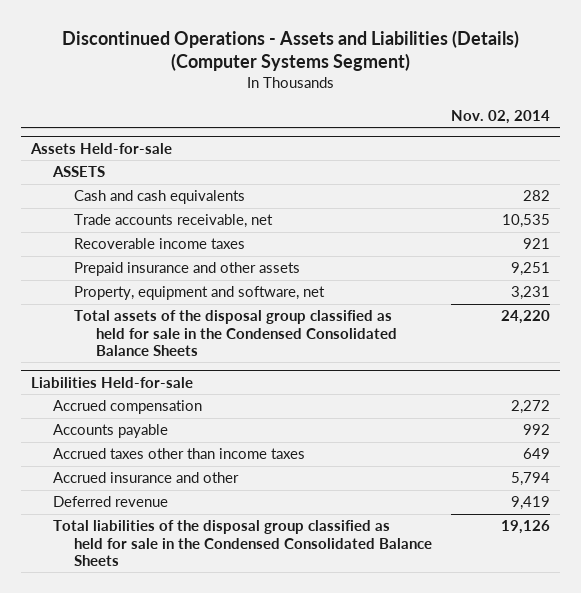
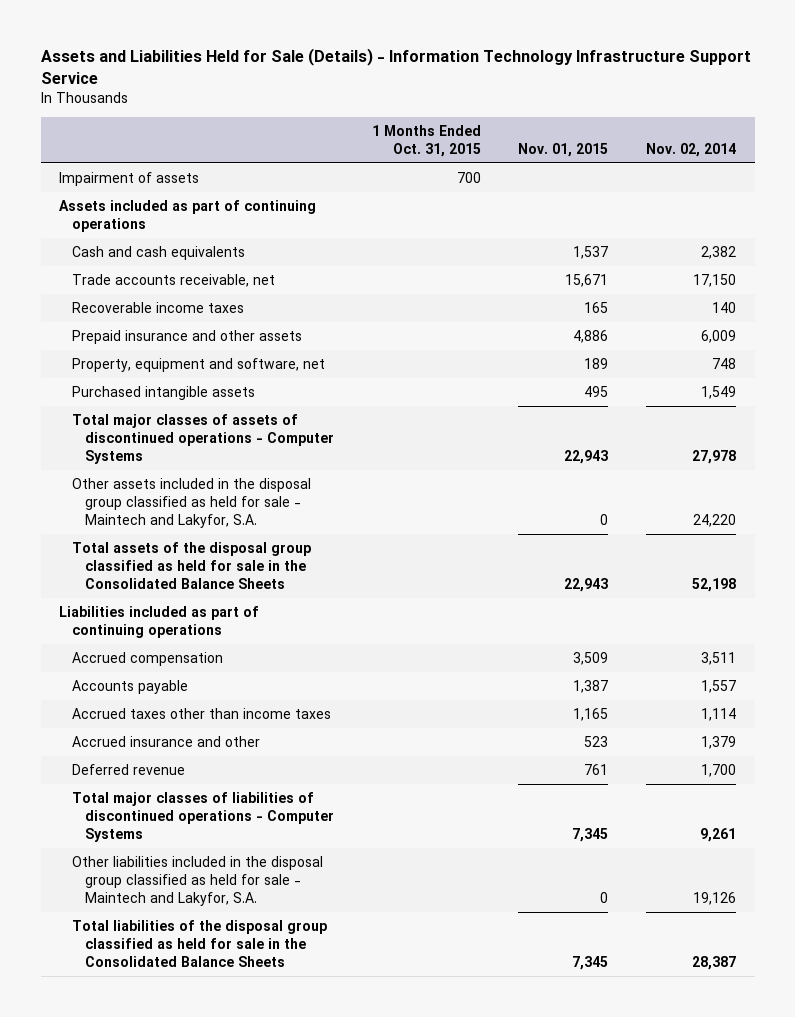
- Discontinued Operations - Assets and Liabilities (Details) (Computer Systems Segment)
+ Assets and Liabilities Held for Sale (Details) - Information Technology Infrastructure Support Service
- | Nov. 02, 2014
+ | 1 Months Ended Oct. 31, 2015 | Nov. 01, 2015 | Nov. 02, 2014
- Assets Held-for-sale
- ASSETS
- Cash and cash equivalents | 282
- Trade accounts receivable, net | 10,535
- Recoverable income taxes | 921
- Prepaid insurance and other assets | 9,251
- Property, equipment and software, net | 3,231
- Total assets of the disposal group classified as held for sale in the Condensed Consolidated Balance Sheets | 24,220
- Liabilities Held-for-sale
- Accrued compensation | 2,272
- Accounts payable | 992
- Accrued taxes other than income taxes | 649
- Accrued insurance and other | 5,794
- Deferred revenue | 9,419
- Total liabilities of the disposal group classified as held for sale in the Condensed Consolidated Balance Sheets | 19,126
+ Impairment of assets | 700 | |
+ Assets included as part of continuing operations
+ Cash and cash equivalents | | 1,537 | 2,382
+ Trade accounts receivable, net | | 15,671 | 17,150
+ Recoverable income taxes | | 165 | 140
+ Prepaid insurance and other assets | | 4,886 | 6,009
+ Property, equipment and software, net | | 189 | 748
+ Purchased intangible assets | | 495 | 1,549
+ Total major classes of assets of discontinued operations - Computer Systems | | 22,943 | 27,978
+ Other assets included in the disposal group classified as held for sale - Maintech and Lakyfor, S.A. | | 0 | 24,220
+ Total assets of the disposal group classified as held for sale in the Consolidated Balance Sheets | | 22,943 | 52,198
+ Liabilities included as part of continuing operations
+ Accrued compensation | | 3,509 | 3,511
+ Accounts payable | | 1,387 | 1,557
+ Accrued taxes other than income taxes | | 1,165 | 1,114
+ Accrued insurance and other | | 523 | 1,379
+ Deferred revenue | | 761 | 1,700
+ Total major classes of liabilities of discontinued operations - Computer Systems | | 7,345 | 9,261
+ Other liabilities included in the disposal group classified as held for sale - Maintech and Lakyfor, S.A. | | 0 | 19,126
+ Total liabilities of the disposal group classified as held for sale in the Consolidated Balance Sheets | | 7,345 | 28,387

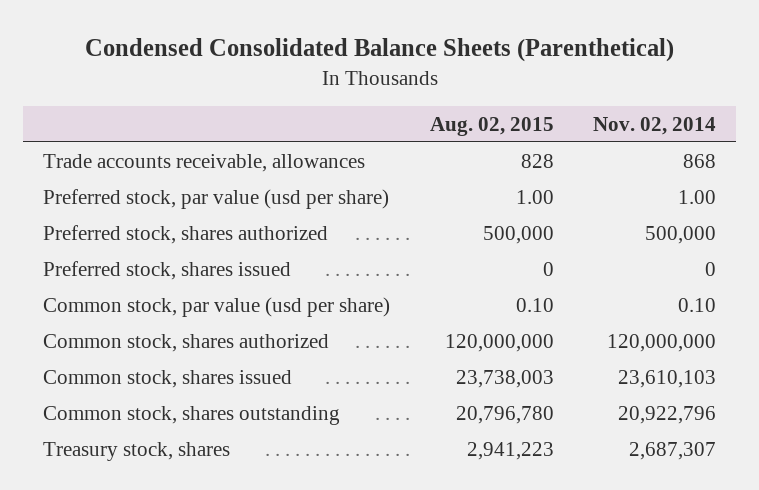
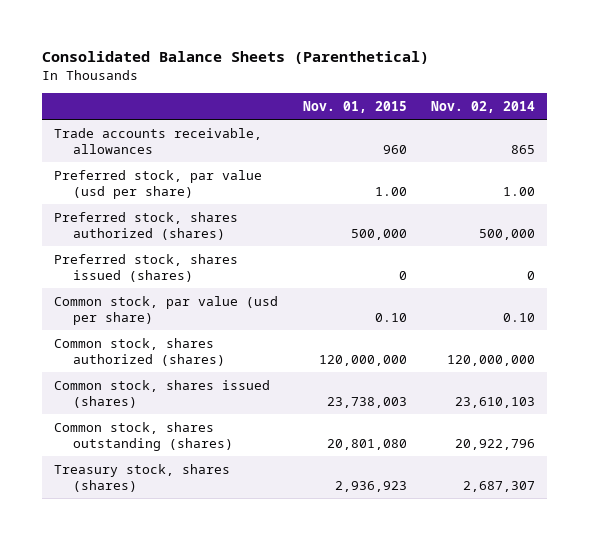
- Condensed Consolidated Balance Sheets (Parenthetical)
+ Consolidated Balance Sheets (Parenthetical)
- | Aug. 02, 2015 | Nov. 02, 2014
+ | Nov. 01, 2015 | Nov. 02, 2014
- Trade accounts receivable, allowances | 828 | 868
+ Trade accounts receivable, allowances | 960 | 865
- Preferred stock, shares authorized | 500,000 | 500,000
- Preferred stock, shares issued | 0 | 0
+ Preferred stock, shares authorized (shares) | 500,000 | 500,000
+ Preferred stock, shares issued (shares) | 0 | 0
- Common stock, shares authorized | 120,000,000 | 120,000,000
- Common stock, shares issued | 23,738,003 | 23,610,103
- Common stock, shares outstanding | 20,796,780 | 20,922,796
- Treasury stock, shares | 2,941,223 | 2,687,307
+ Common stock, shares authorized (shares) | 120,000,000 | 120,000,000
+ Common stock, shares issued (shares) | 23,738,003 | 23,610,103
+ Common stock, shares outstanding (shares) | 20,801,080 | 20,922,796
+ Treasury stock, shares (shares) | 2,936,923 | 2,687,307

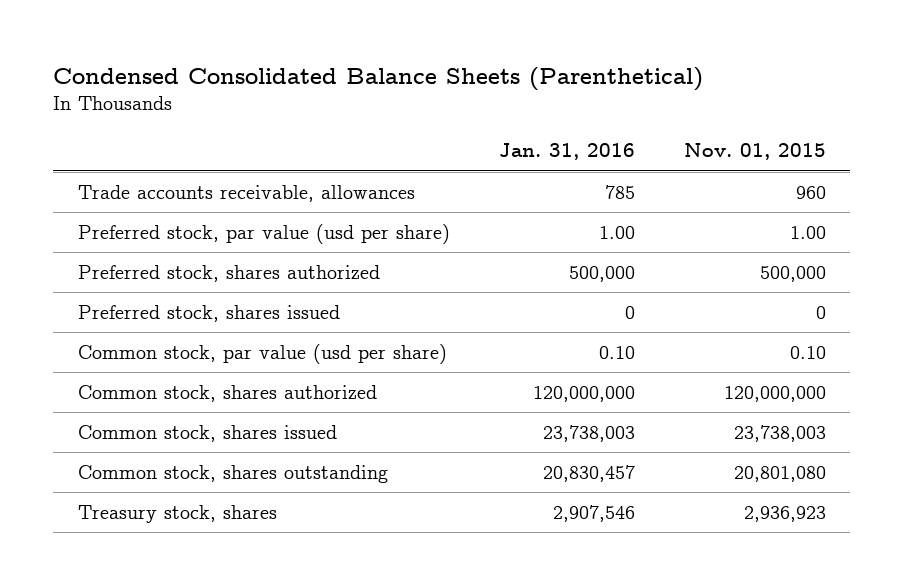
- Consolidated Balance Sheets (Parenthetical)
+ Condensed Consolidated Balance Sheets (Parenthetical)
- | Nov. 01, 2015 | Nov. 02, 2014
+ | Jan. 31, 2016 | Nov. 01, 2015
- Preferred stock, shares authorized (shares) | 500,000 | 500,000
- Preferred stock, shares issued (shares) | 0 | 0
+ Preferred stock, shares authorized | 500,000 | 500,000
+ Preferred stock, shares issued | 0 | 0
- Common stock, shares authorized (shares) | 120,000,000 | 120,000,000
- Common stock, shares issued (shares) | 23,738,003 | 23,610,103
- Common stock, shares outstanding (shares) | 20,801,080 | 20,922,796
- Treasury stock, shares (shares) | 2,936,923 | 2,687,307
+ Common stock, shares authorized | 120,000,000 | 120,000,000
+ Common stock, shares issued | 23,738,003 | 23,738,003
+ Common stock, shares outstanding | 20,830,457 | 20,801,080
+ Treasury stock, shares | 2,907,546 | 2,936,923

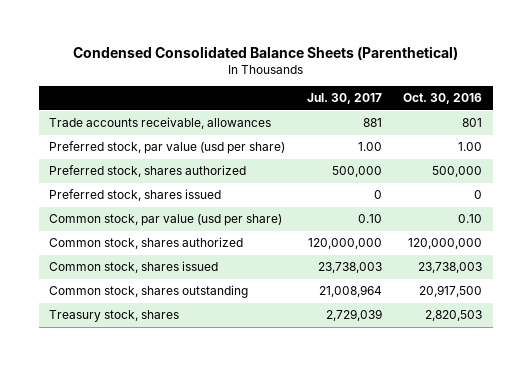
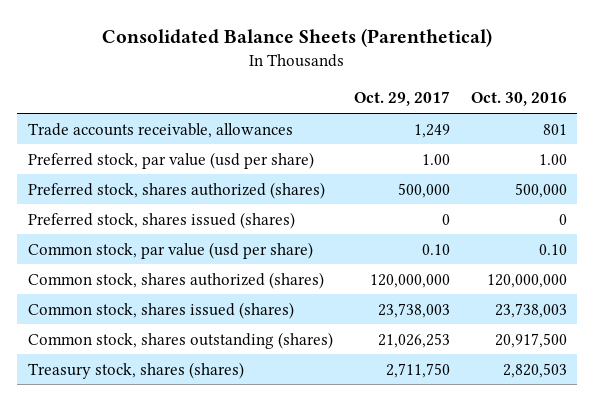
- Condensed Consolidated Balance Sheets (Parenthetical)
+ Consolidated Balance Sheets (Parenthetical)
- | Jul. 30, 2017 | Oct. 30, 2016
+ | Oct. 29, 2017 | Oct. 30, 2016
- Preferred stock, shares authorized | 500,000 | 500,000
- Preferred stock, shares issued | 0 | 0
+ Preferred stock, shares authorized (shares) | 500,000 | 500,000
+ Preferred stock, shares issued (shares) | 0 | 0
- Common stock, shares authorized | 120,000,000 | 120,000,000
- Common stock, shares issued | 23,738,003 | 23,738,003
- Common stock, shares outstanding | 21,008,964 | 20,917,500
- Treasury stock, shares | 2,729,039 | 2,820,503
+ Common stock, shares authorized (shares) | 120,000,000 | 120,000,000
+ Common stock, shares issued (shares) | 23,738,003 | 23,738,003
+ Common stock, shares outstanding (shares) | 21,026,253 | 20,917,500
+ Treasury stock, shares (shares) | 2,711,750 | 2,820,503

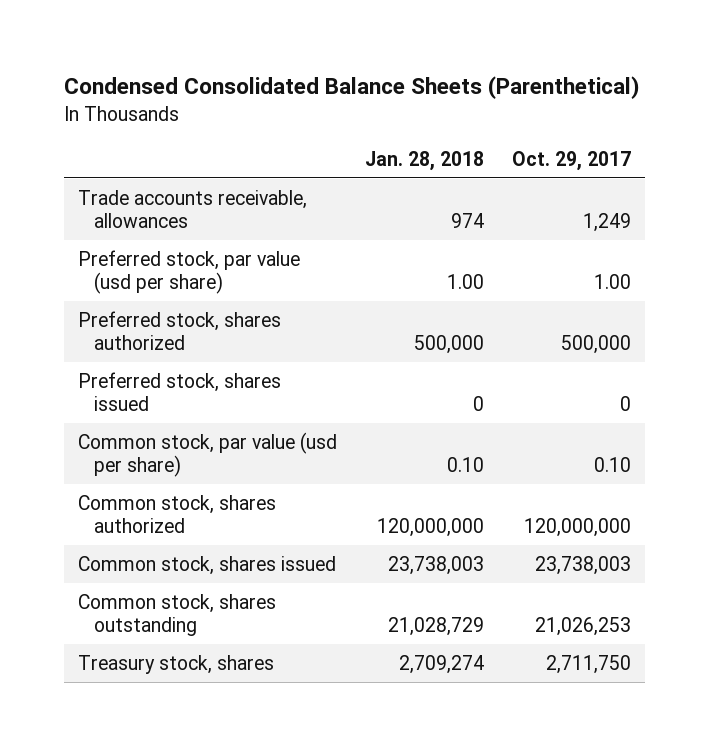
- Consolidated Balance Sheets (Parenthetical)
+ Condensed Consolidated Balance Sheets (Parenthetical)
- | Oct. 29, 2017 | Oct. 30, 2016
+ | Jan. 28, 2018 | Oct. 29, 2017
- Preferred stock, shares authorized (shares) | 500,000 | 500,000
- Preferred stock, shares issued (shares) | 0 | 0
+ Preferred stock, shares authorized | 500,000 | 500,000
+ Preferred stock, shares issued | 0 | 0
- Common stock, shares authorized (shares) | 120,000,000 | 120,000,000
- Common stock, shares issued (shares) | 23,738,003 | 23,738,003
- Common stock, shares outstanding (shares) | 21,026,253 | 20,917,500
- Treasury stock, shares (shares) | 2,711,750 | 2,820,503
+ Common stock, shares authorized | 120,000,000 | 120,000,000
+ Common stock, shares issued | 23,738,003 | 23,738,003
+ Common stock, shares outstanding | 21,028,729 | 21,026,253
+ Treasury stock, shares | 2,709,274 | 2,711,750

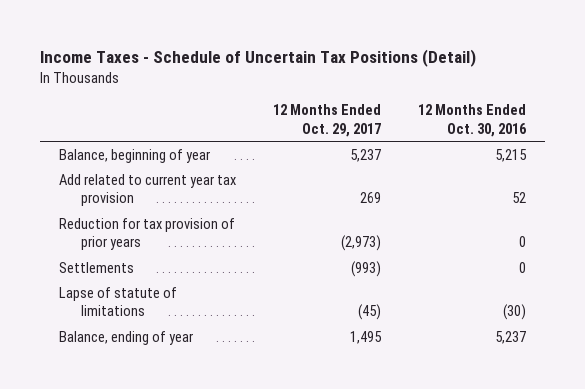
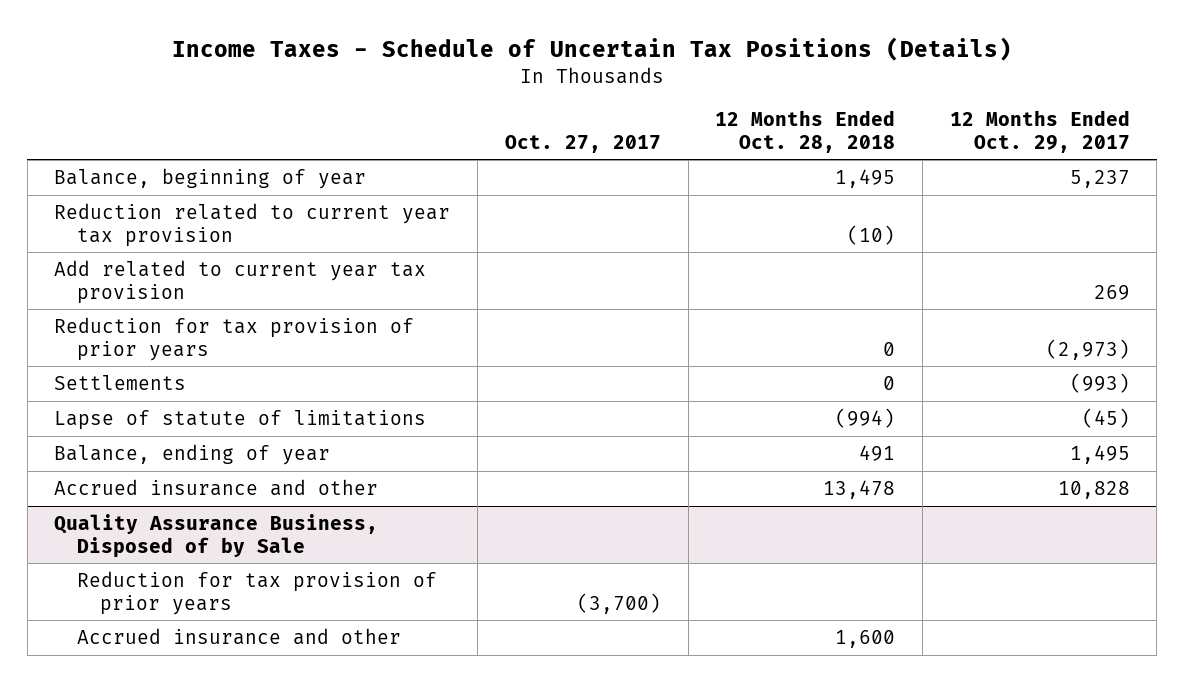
- Income Taxes - Schedule of Uncertain Tax Positions (Detail)
+ Income Taxes - Schedule of Uncertain Tax Positions (Details)
- | 12 Months Ended Oct. 29, 2017 | 12 Months Ended Oct. 30, 2016
+ | Oct. 27, 2017 | 12 Months Ended Oct. 28, 2018 | 12 Months Ended Oct. 29, 2017
+ Reduction related to current year tax provision | | (10) |
+ Accrued insurance and other | | 13,478 | 10,828
+ Quality Assurance Business, Disposed of by Sale
+ Reduction for tax provision of prior years | (3,700) | |
+ Accrued insurance and other | | 1,600 |

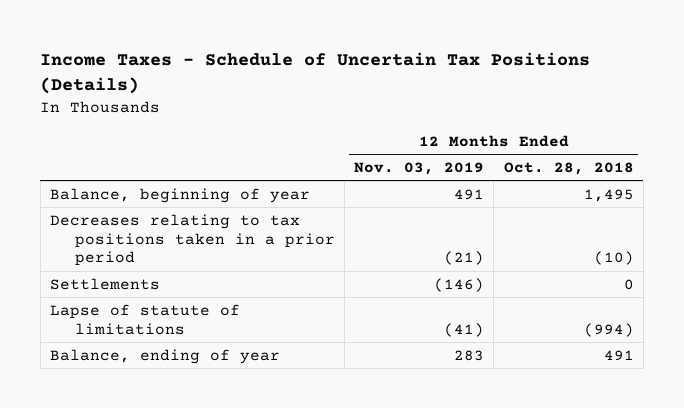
- | Oct. 27, 2017 | 12 Months Ended Oct. 28, 2018 | 12 Months Ended Oct. 29, 2017
+ | 12 Months Ended Nov. 03, 2019 | 12 Months Ended Oct. 28, 2018
- Reduction related to current year tax provision | | (10) |
- Add related to current year tax provision | | | 269
- Reduction for tax provision of prior years | | 0 | (2,973)
+ Decreases relating to tax positions taken in a prior period | (21) | (10)
- Accrued insurance and other | | 13,478 | 10,828
- Quality Assurance Business, Disposed of by Sale
- Reduction for tax provision of prior years | (3,700) | |
- Accrued insurance and other | | 1,600 |

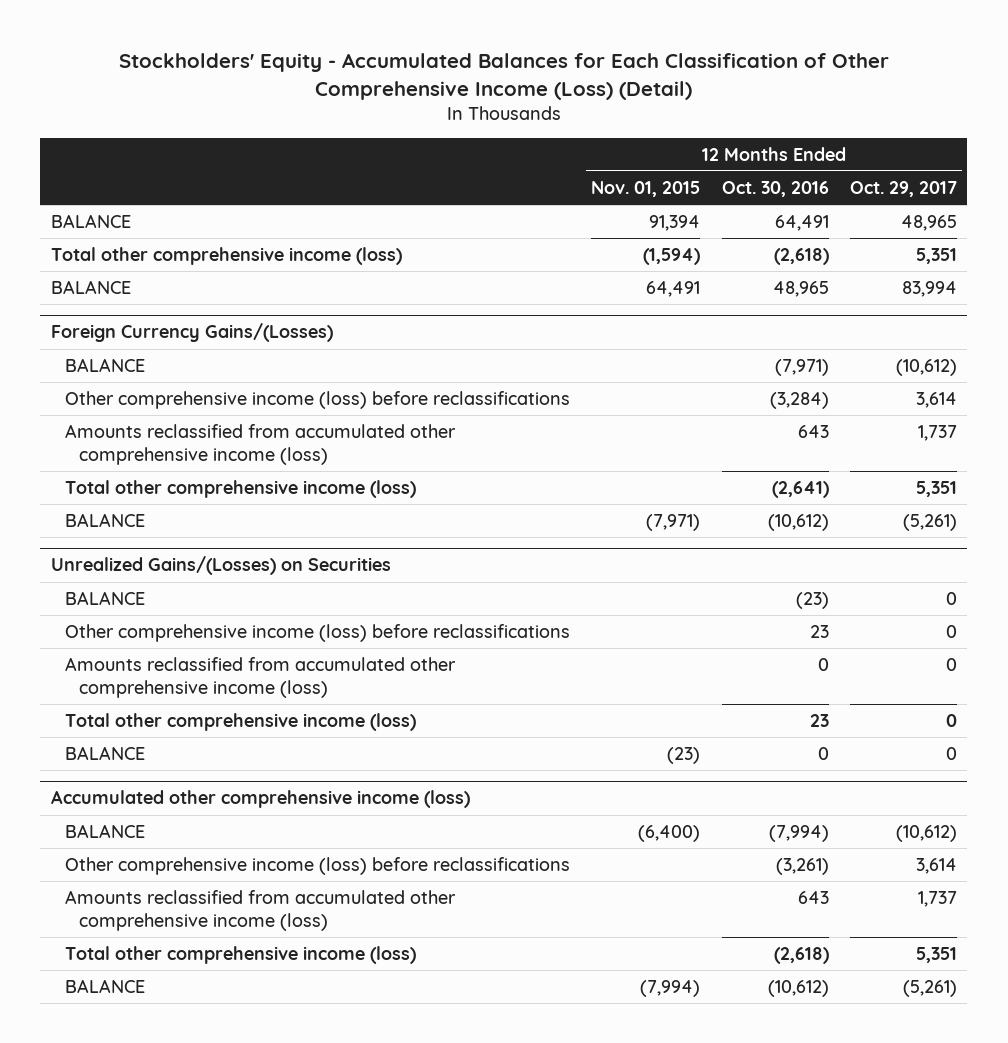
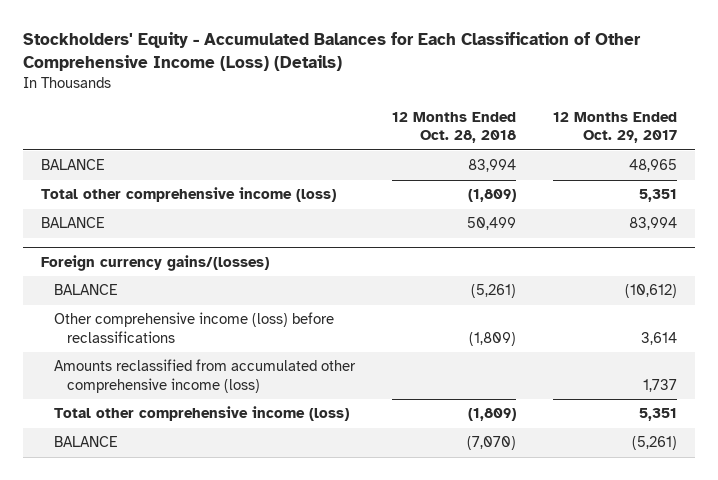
- Stockholders' Equity - Accumulated Balances for Each Classification of Other Comprehensive Income (Loss) (Detail)
+ Stockholders' Equity - Accumulated Balances for Each Classification of Other Comprehensive Income (Loss) (Details)
- | 12 Months Ended Nov. 01, 2015 | 12 Months Ended Oct. 30, 2016 | 12 Months Ended Oct. 29, 2017
+ | 12 Months Ended Oct. 28, 2018 | 12 Months Ended Oct. 29, 2017
- Foreign Currency Gains/(Losses)
- BALANCE | | (7,971) | (10,612)
- Other comprehensive income (loss) before reclassifications | | (3,284) | 3,614
- Amounts reclassified from accumulated other comprehensive income (loss) | | 643 | 1,737
- Total other comprehensive income (loss) | | (2,641) | 5,351
- BALANCE | (7,971) | (10,612) | (5,261)
- Unrealized Gains/(Losses) on Securities
- BALANCE | | (23) | 0
- Other comprehensive income (loss) before reclassifications | | 23 | 0
- Amounts reclassified from accumulated other comprehensive income (loss) | | 0 | 0
- Total other comprehensive income (loss) | | 23 | 0
- BALANCE | (23) | 0 | 0
- Accumulated other comprehensive income (loss)
+ Foreign currency gains/(losses)

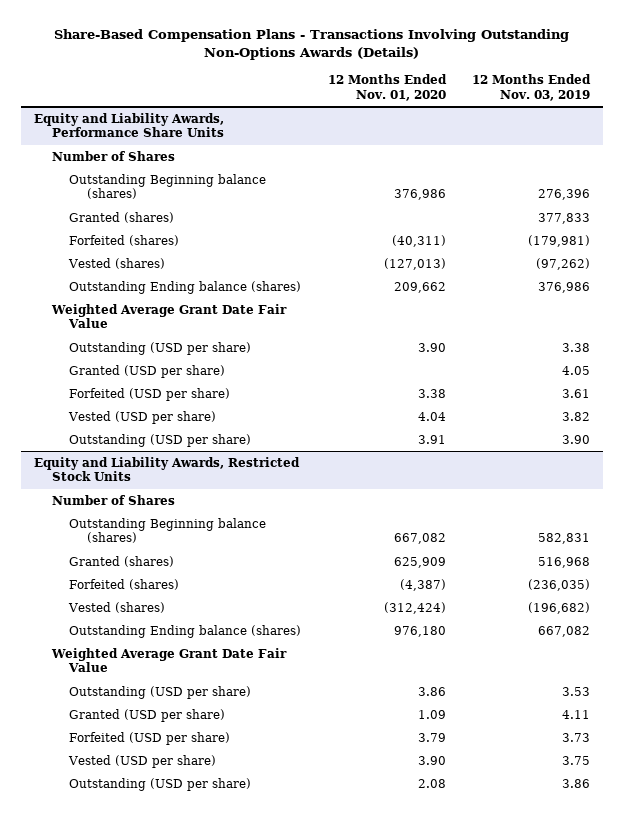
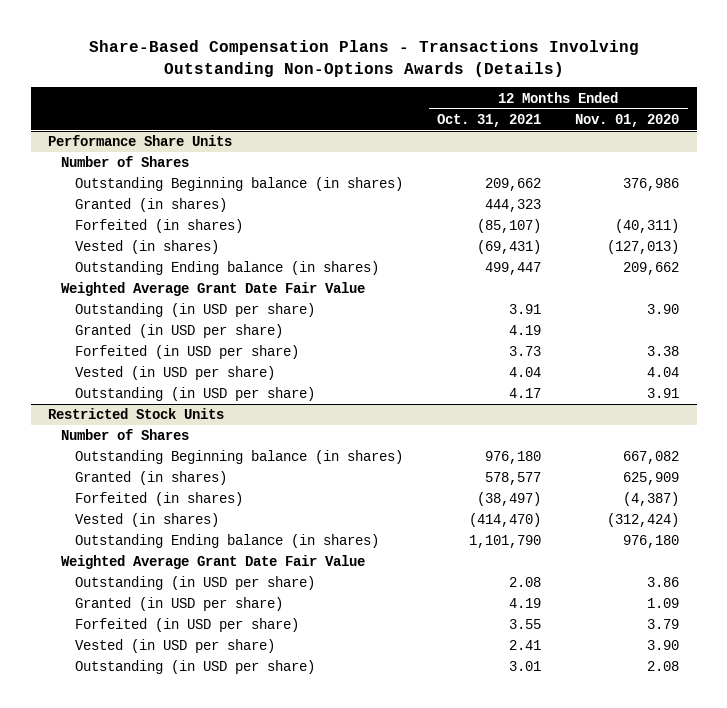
- | 12 Months Ended Nov. 01, 2020 | 12 Months Ended Nov. 03, 2019
+ | 12 Months Ended Oct. 31, 2021 | 12 Months Ended Nov. 01, 2020
- Equity and Liability Awards, Performance Share Units
+ Performance Share Units
- Outstanding Beginning balance (shares) | 376,986 | 276,396
- Granted (shares) | | 377,833
- Forfeited (shares) | (40,311) | (179,981)
- Vested (shares) | (127,013) | (97,262)
- Outstanding Ending balance (shares) | 209,662 | 376,986
+ Outstanding Beginning balance (in shares) | 209,662 | 376,986
+ Granted (in shares) | 444,323 |
+ Forfeited (in shares) | (85,107) | (40,311)
+ Vested (in shares) | (69,431) | (127,013)
+ Outstanding Ending balance (in shares) | 499,447 | 209,662
- Outstanding (USD per share) | 3.90 | 3.38
- Granted (USD per share) | | 4.05
- Forfeited (USD per share) | 3.38 | 3.61
- Vested (USD per share) | 4.04 | 3.82
- Outstanding (USD per share) | 3.91 | 3.90
- Equity and Liability Awards, Restricted Stock Units
+ Outstanding (in USD per share) | 3.91 | 3.90
+ Granted (in USD per share) | 4.19 |
+ Forfeited (in USD per share) | 3.73 | 3.38
+ Vested (in USD per share) | 4.04 | 4.04
+ Outstanding (in USD per share) | 4.17 | 3.91
+ Restricted Stock Units
- Outstanding Beginning balance (shares) | 667,082 | 582,831
- Granted (shares) | 625,909 | 516,968
- Forfeited (shares) | (4,387) | (236,035)
- Vested (shares) | (312,424) | (196,682)
- Outstanding Ending balance (shares) | 976,180 | 667,082
+ Outstanding Beginning balance (in shares) | 976,180 | 667,082
+ Granted (in shares) | 578,577 | 625,909
+ Forfeited (in shares) | (38,497) | (4,387)
+ Vested (in shares) | (414,470) | (312,424)
+ Outstanding Ending balance (in shares) | 1,101,790 | 976,180
- Outstanding (USD per share) | 3.86 | 3.53
- Granted (USD per share) | 1.09 | 4.11
- Forfeited (USD per share) | 3.79 | 3.73
- Vested (USD per share) | 3.90 | 3.75
- Outstanding (USD per share) | 2.08 | 3.86
+ Outstanding (in USD per share) | 2.08 | 3.86
+ Granted (in USD per share) | 4.19 | 1.09
+ Forfeited (in USD per share) | 3.55 | 3.79
+ Vested (in USD per share) | 2.41 | 3.90
+ Outstanding (in USD per share) | 3.01 | 2.08

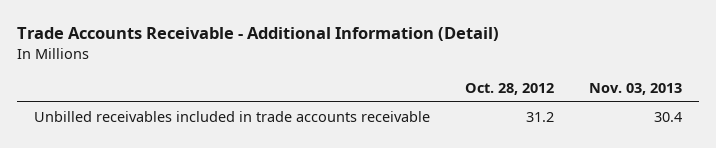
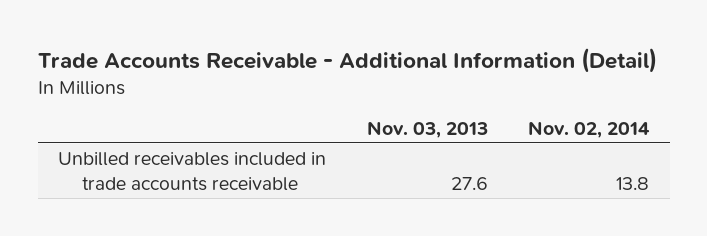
- | Oct. 28, 2012 | Nov. 03, 2013
+ | Nov. 03, 2013 | Nov. 02, 2014
- Unbilled receivables included in trade accounts receivable | 31.2 | 30.4
+ Unbilled receivables included in trade accounts receivable | 27.6 | 13.8

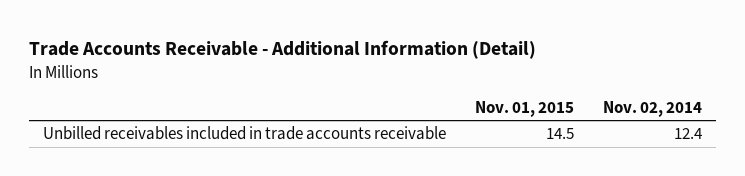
- | Nov. 03, 2013 | Nov. 02, 2014
+ | Nov. 01, 2015 | Nov. 02, 2014
- Unbilled receivables included in trade accounts receivable | 27.6 | 13.8
+ Unbilled receivables included in trade accounts receivable | 14.5 | 12.4

